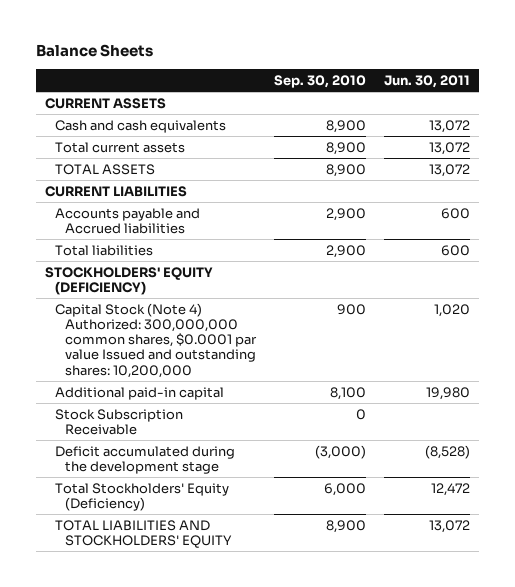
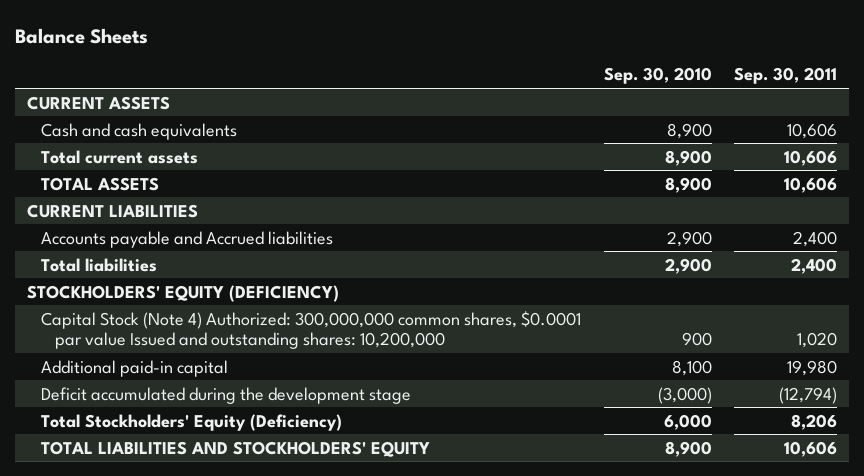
- | Sep. 30, 2010 | Jun. 30, 2011
+ | Sep. 30, 2010 | Sep. 30, 2011
- Stock Subscription Receivable | 0 |

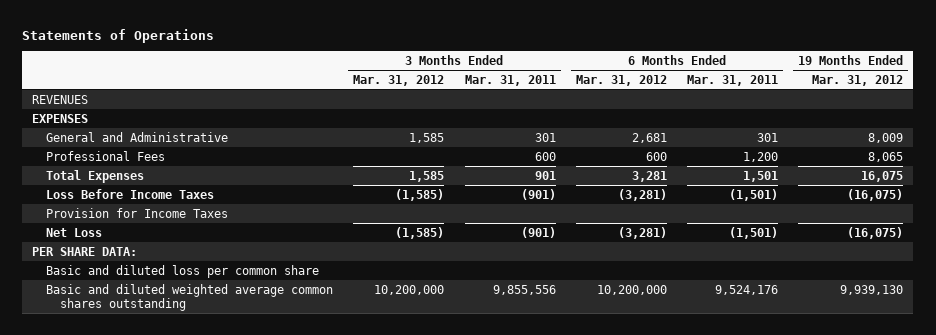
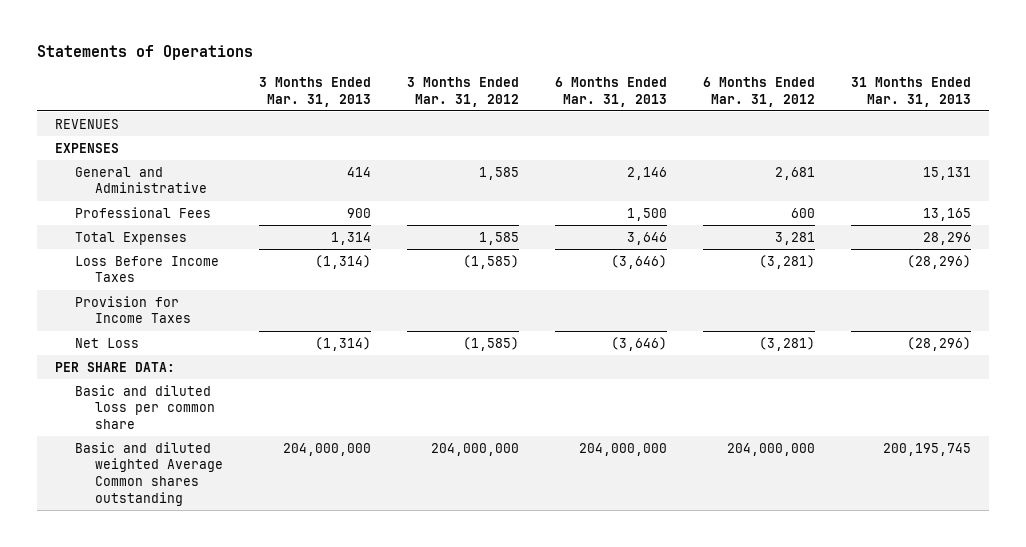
- | 3 Months Ended Mar. 31, 2012 | 3 Months Ended Mar. 31, 2011 | 6 Months Ended Mar. 31, 2012 | 6 Months Ended Mar. 31, 2011 | 19 Months Ended Mar. 31, 2012
+ | 3 Months Ended Mar. 31, 2013 | 3 Months Ended Mar. 31, 2012 | 6 Months Ended Mar. 31, 2013 | 6 Months Ended Mar. 31, 2012 | 31 Months Ended Mar. 31, 2013
- Basic and diluted weighted average common shares outstanding | 10,200,000 | 9,855,556 | 10,200,000 | 9,524,176 | 9,939,130
+ Basic and diluted weighted Average Common shares outstanding | 204,000,000 | 204,000,000 | 204,000,000 | 204,000,000 | 200,195,745

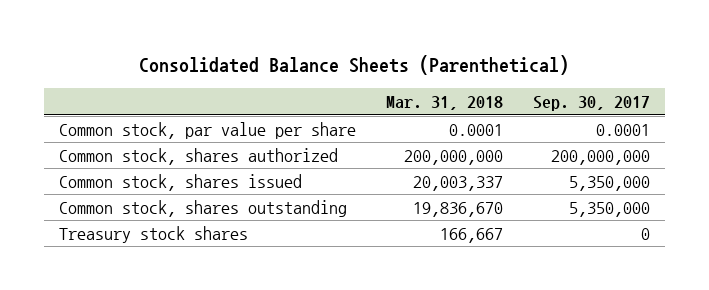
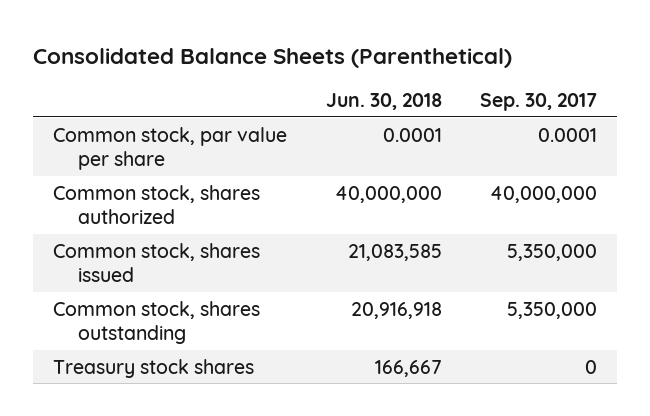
- | Mar. 31, 2018 | Sep. 30, 2017
+ | Jun. 30, 2018 | Sep. 30, 2017
- Common stock, shares authorized | 200,000,000 | 200,000,000
+ Common stock, shares authorized | 40,000,000 | 40,000,000

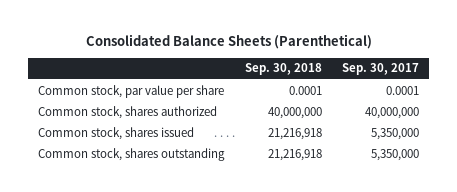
- | Jun. 30, 2018 | Sep. 30, 2017
+ | Sep. 30, 2018 | Sep. 30, 2017
- Treasury stock shares | 166,667 | 0

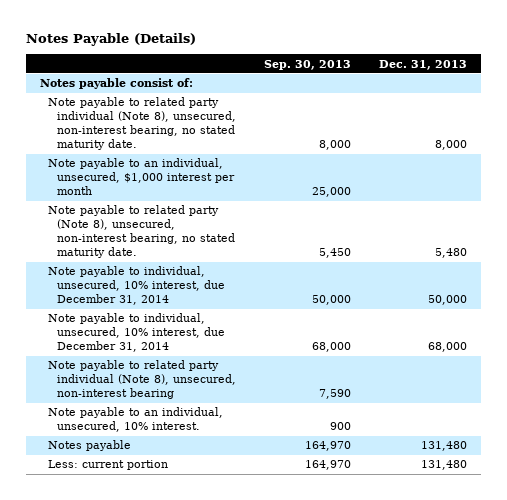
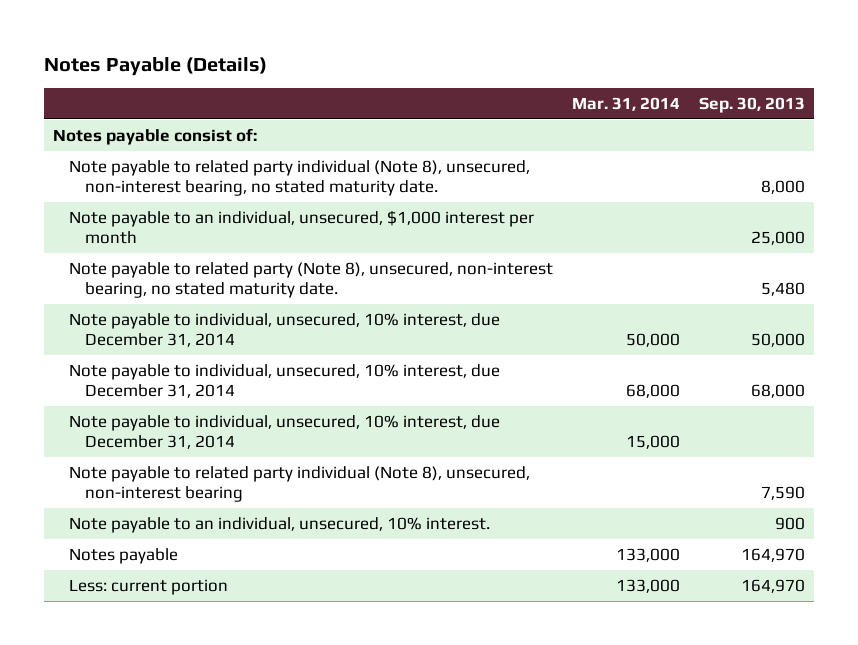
- | Sep. 30, 2013 | Dec. 31, 2013
+ | Mar. 31, 2014 | Sep. 30, 2013
- Note payable to related party (Note 8), unsecured, non-interest bearing, no stated maturity date. | 5,450 | 5,480
+ Note payable to related party (Note 8), unsecured, non-interest bearing, no stated maturity date. | | 5,480
+ Note payable to individual, unsecured, 10% interest, due December 31, 2014 | 15,000 |

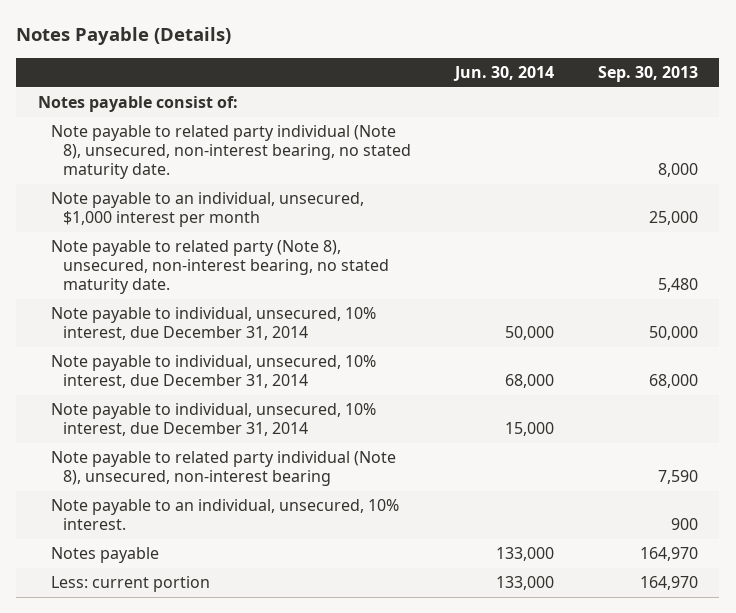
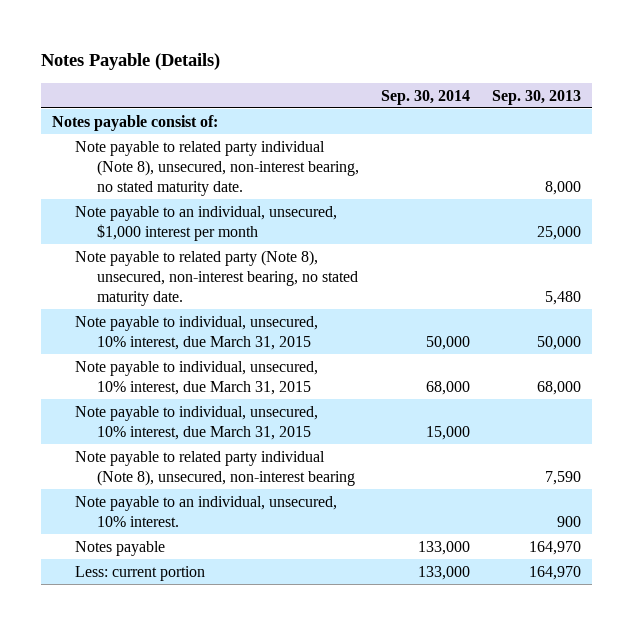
- | Jun. 30, 2014 | Sep. 30, 2013
+ | Sep. 30, 2014 | Sep. 30, 2013
- Note payable to individual, unsecured, 10% interest, due December 31, 2014 | 50,000 | 50,000
- Note payable to individual, unsecured, 10% interest, due December 31, 2014 | 68,000 | 68,000
- Note payable to individual, unsecured, 10% interest, due December 31, 2014 | 15,000 |
+ Note payable to individual, unsecured, 10% interest, due March 31, 2015 | 50,000 | 50,000
+ Note payable to individual, unsecured, 10% interest, due March 31, 2015 | 68,000 | 68,000
+ Note payable to individual, unsecured, 10% interest, due March 31, 2015 | 15,000 |

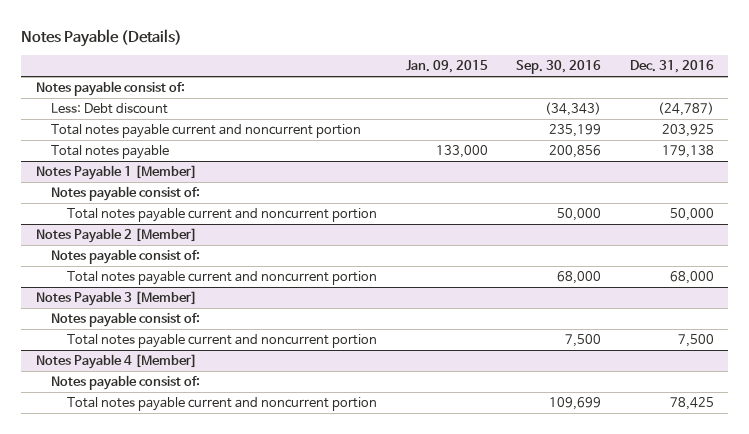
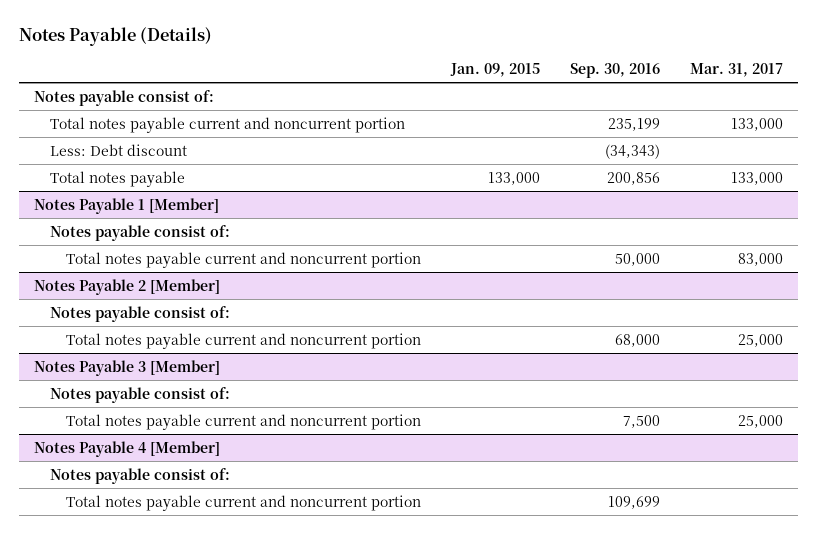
- | Jan. 09, 2015 | Sep. 30, 2016 | Dec. 31, 2016
+ | Jan. 09, 2015 | Sep. 30, 2016 | Mar. 31, 2017
moved down: Less: Debt discount | | (34,343) |

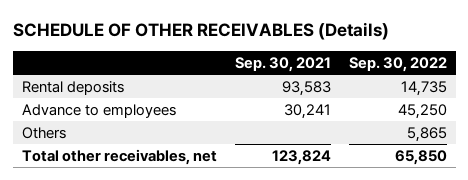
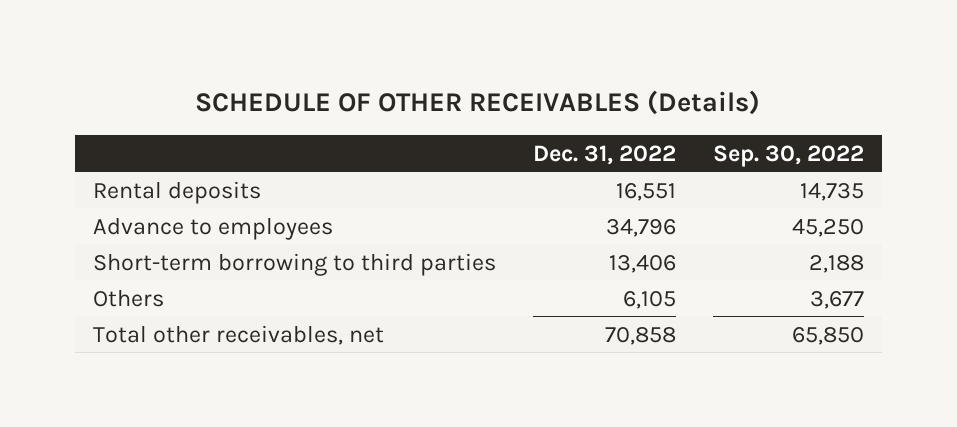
- | Sep. 30, 2021 | Sep. 30, 2022
+ | Dec. 31, 2022 | Sep. 30, 2022
- Others | | 5,865
+ Short-term borrowing to third parties | 13,406 | 2,188
+ Others | 6,105 | 3,677

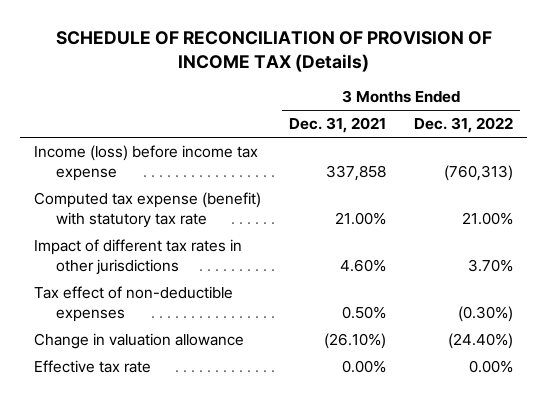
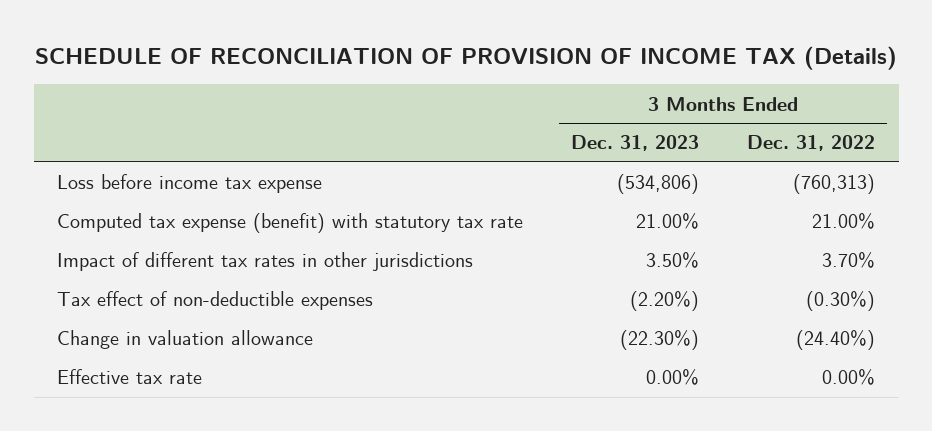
- | 3 Months Ended Dec. 31, 2021 | 3 Months Ended Dec. 31, 2022
+ | 3 Months Ended Dec. 31, 2023 | 3 Months Ended Dec. 31, 2022
- Income (loss) before income tax expense | 337,858 | (760,313)
+ Loss before income tax expense | (534,806) | (760,313)

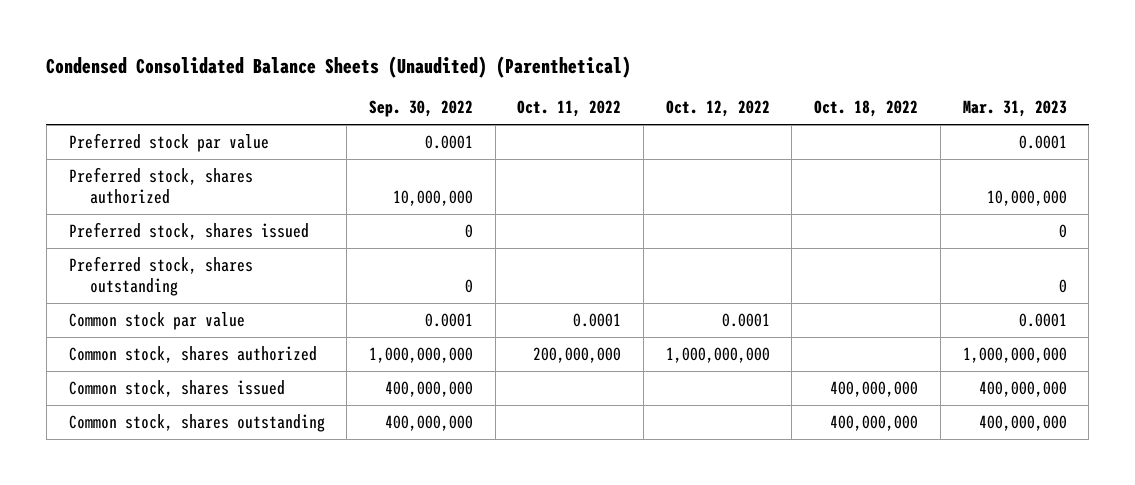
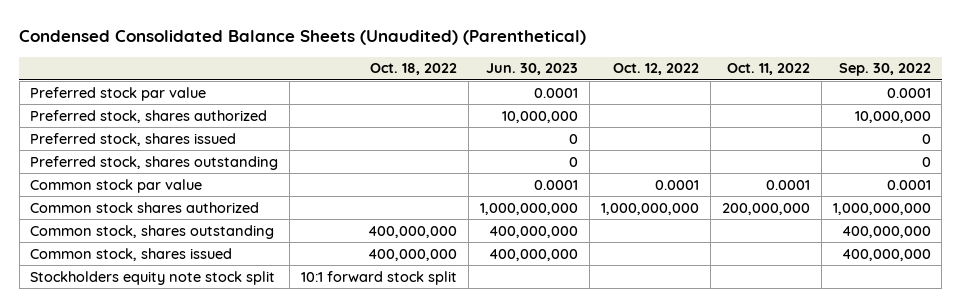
- | Sep. 30, 2022 | Oct. 11, 2022 | Oct. 12, 2022 | Oct. 18, 2022 | Mar. 31, 2023
+ | Oct. 18, 2022 | Jun. 30, 2023 | Oct. 12, 2022 | Oct. 11, 2022 | Sep. 30, 2022
- Common stock, shares authorized | 1,000,000,000 | 200,000,000 | 1,000,000,000 | | 1,000,000,000
+ Common stock shares authorized | | 1,000,000,000 | 1,000,000,000 | 200,000,000 | 1,000,000,000
moved down: Common stock, shares issued | 400,000,000 | 400,000,000 | | | 400,000,000
+ Stockholders equity note stock split | 10:1 forward stock split | | | |

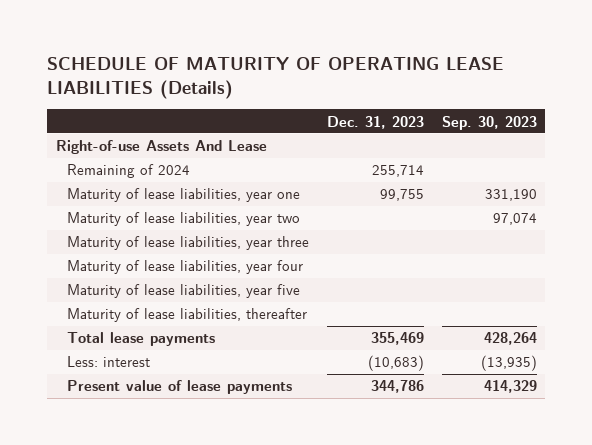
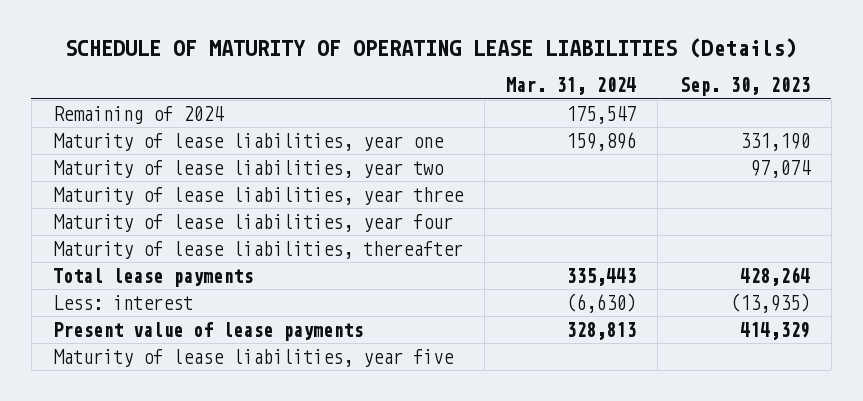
- | Dec. 31, 2023 | Sep. 30, 2023
+ | Mar. 31, 2024 | Sep. 30, 2023
- Right-of-use Assets And Lease
moved down: Maturity of lease liabilities, year five

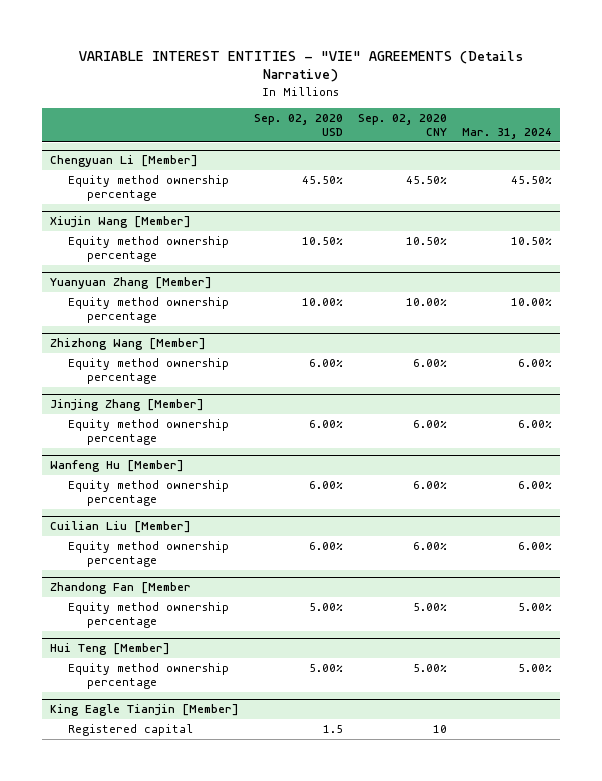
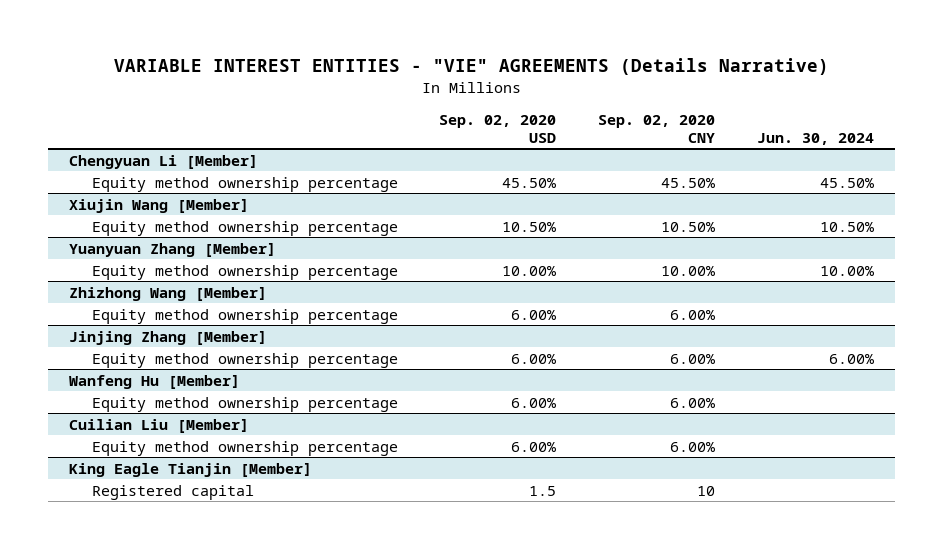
- | Sep. 02, 2020 USD | Sep. 02, 2020 CNY | Mar. 31, 2024
+ | Sep. 02, 2020 USD | Sep. 02, 2020 CNY | Jun. 30, 2024
- Zhandong Fan [Member
- Equity method ownership percentage | 5.00% | 5.00% | 5.00%
- Hui Teng [Member]
- Equity method ownership percentage | 5.00% | 5.00% | 5.00%

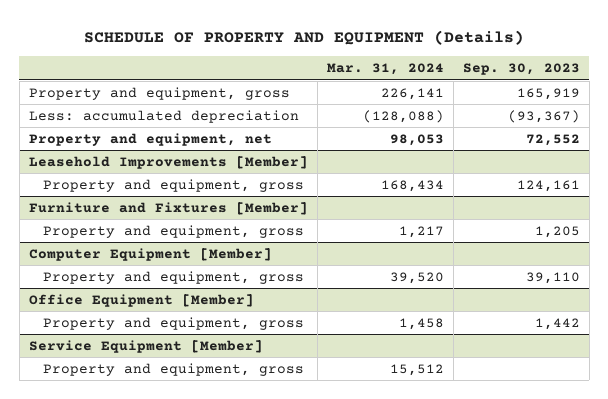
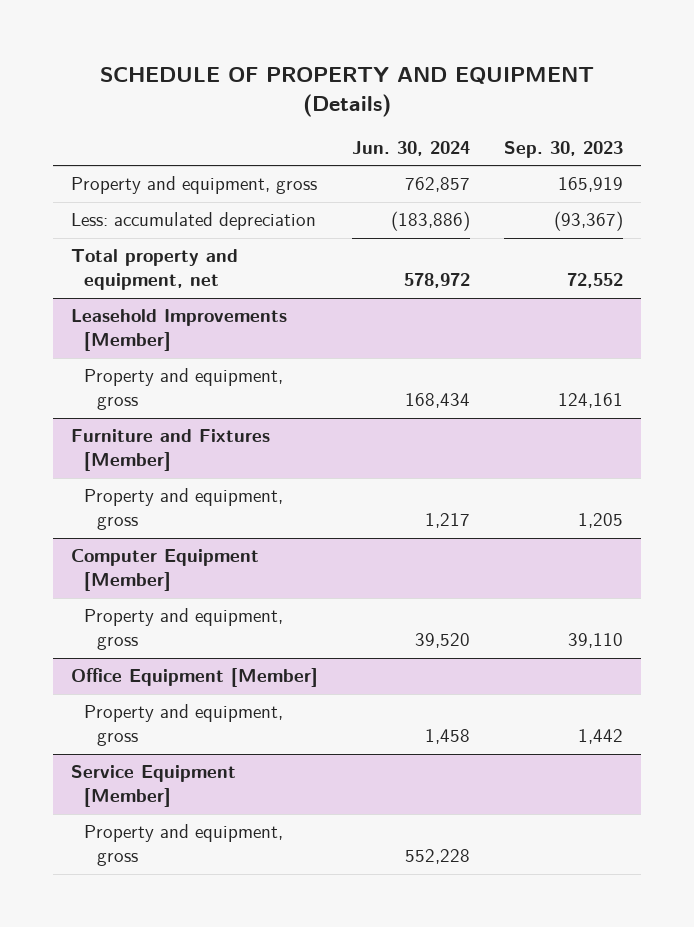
- | Mar. 31, 2024 | Sep. 30, 2023
+ | Jun. 30, 2024 | Sep. 30, 2023
- Property and equipment, net | 98,053 | 72,552
+ Total property and equipment, net | 578,972 | 72,552

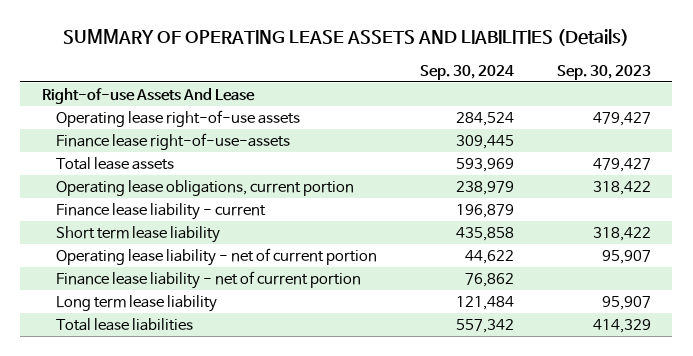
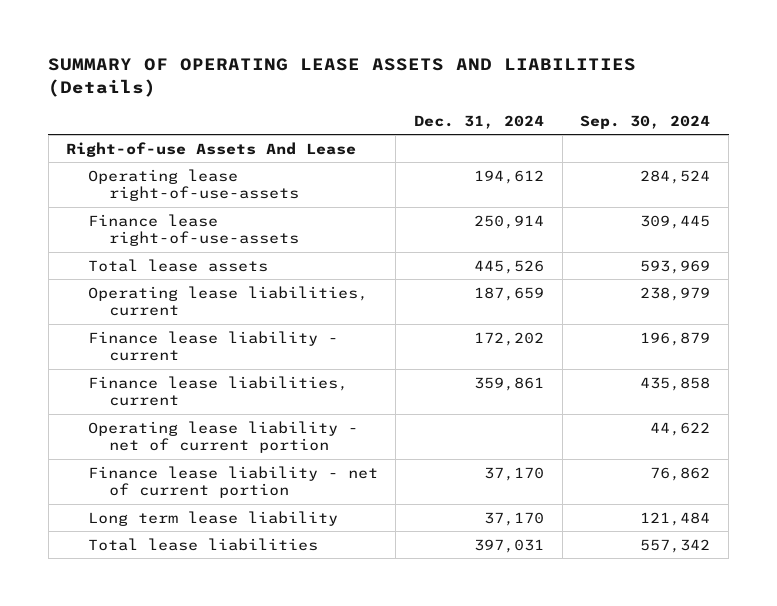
- | Sep. 30, 2024 | Sep. 30, 2023
+ | Dec. 31, 2024 | Sep. 30, 2024
- Operating lease right-of-use assets | 284,524 | 479,427
+ Operating lease right-of-use-assets | 194,612 | 284,524
- Operating lease obligations, current portion | 238,979 | 318,422
+ Operating lease liabilities, current | 187,659 | 238,979
- Short term lease liability | 435,858 | 318,422
+ Finance lease liabilities, current | 359,861 | 435,858

